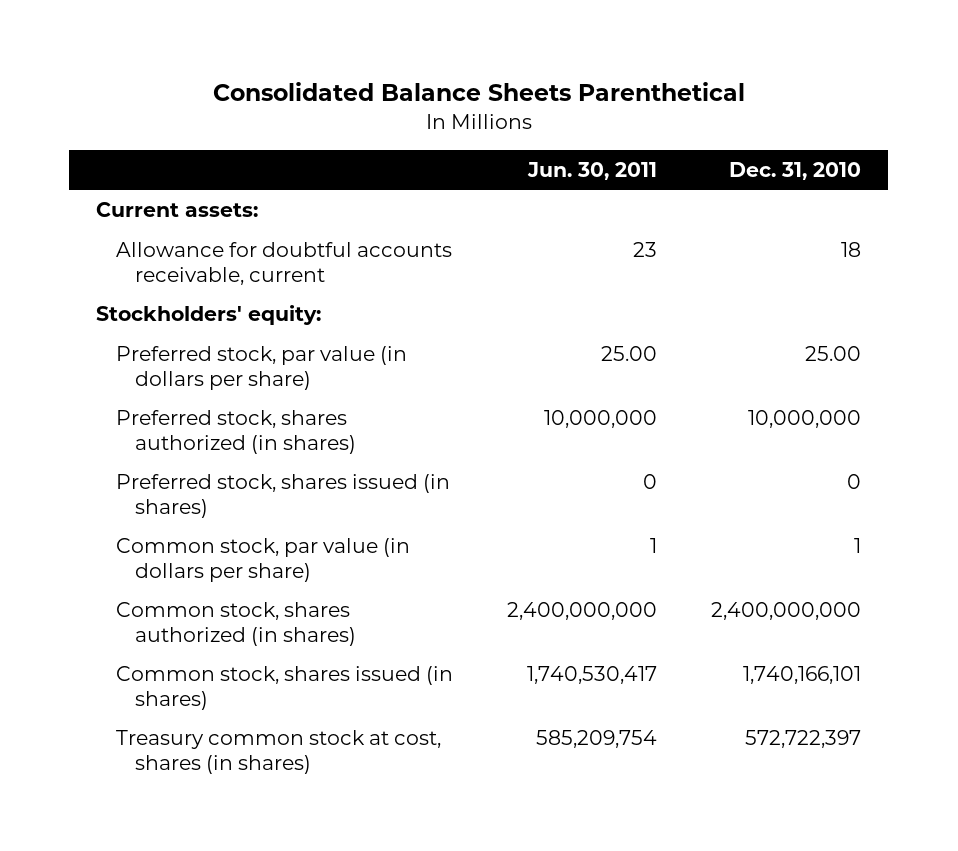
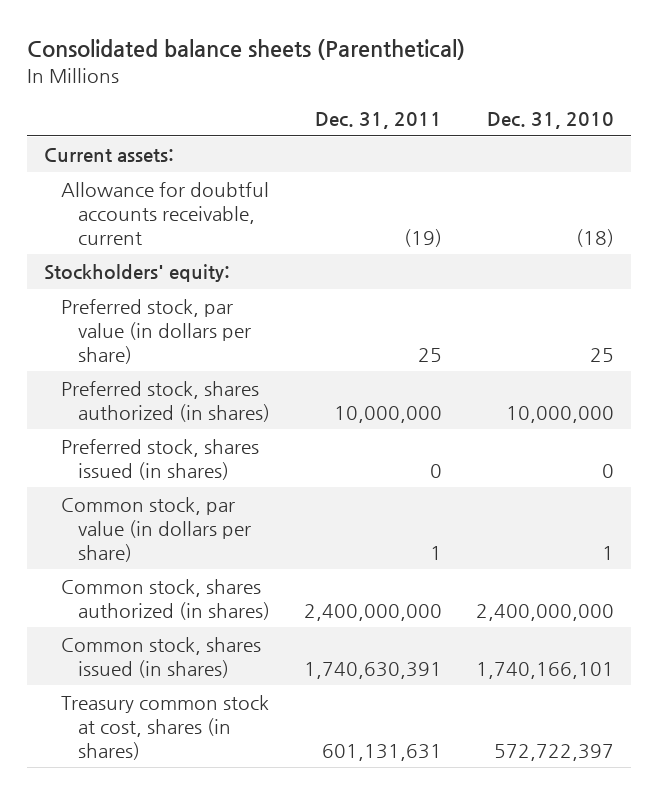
- Consolidated Balance Sheets Parenthetical
+ Consolidated balance sheets (Parenthetical)
- | Jun. 30, 2011 | Dec. 31, 2010
+ | Dec. 31, 2011 | Dec. 31, 2010
- Allowance for doubtful accounts receivable, current | 23 | 18
+ Allowance for doubtful accounts receivable, current | (19) | (18)
- Preferred stock, par value (in dollars per share) | 25.00 | 25.00
+ Preferred stock, par value (in dollars per share) | 25 | 25

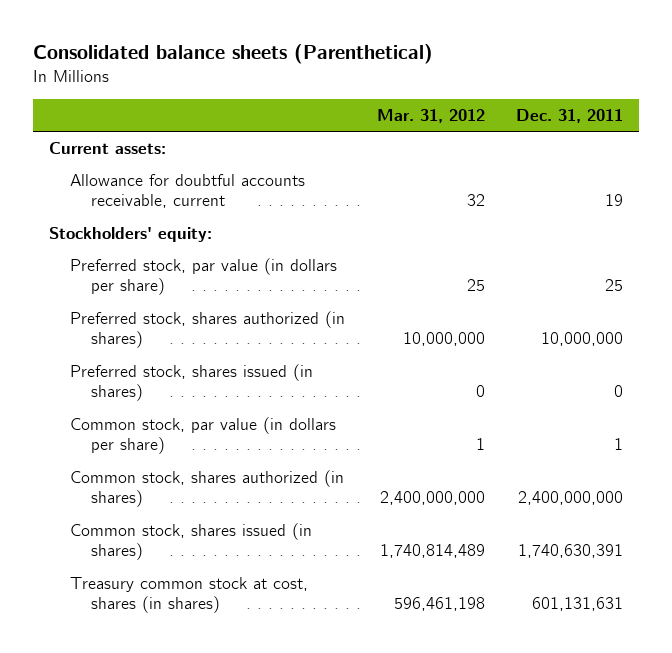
- | Dec. 31, 2011 | Dec. 31, 2010
+ | Mar. 31, 2012 | Dec. 31, 2011
- Allowance for doubtful accounts receivable, current | (19) | (18)
+ Allowance for doubtful accounts receivable, current | 32 | 19

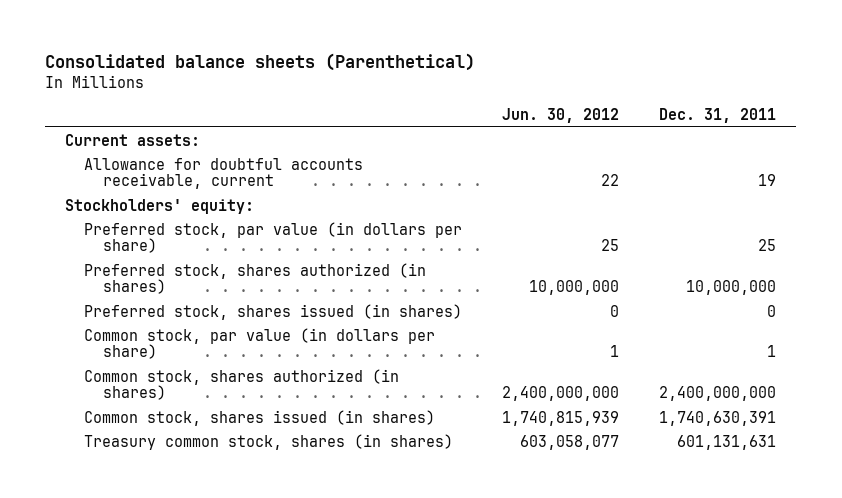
- | Mar. 31, 2012 | Dec. 31, 2011
+ | Jun. 30, 2012 | Dec. 31, 2011
- Treasury common stock at cost, shares (in shares) | 596,461,198 | 601,131,631
+ Treasury common stock, shares (in shares) | 603,058,077 | 601,131,631

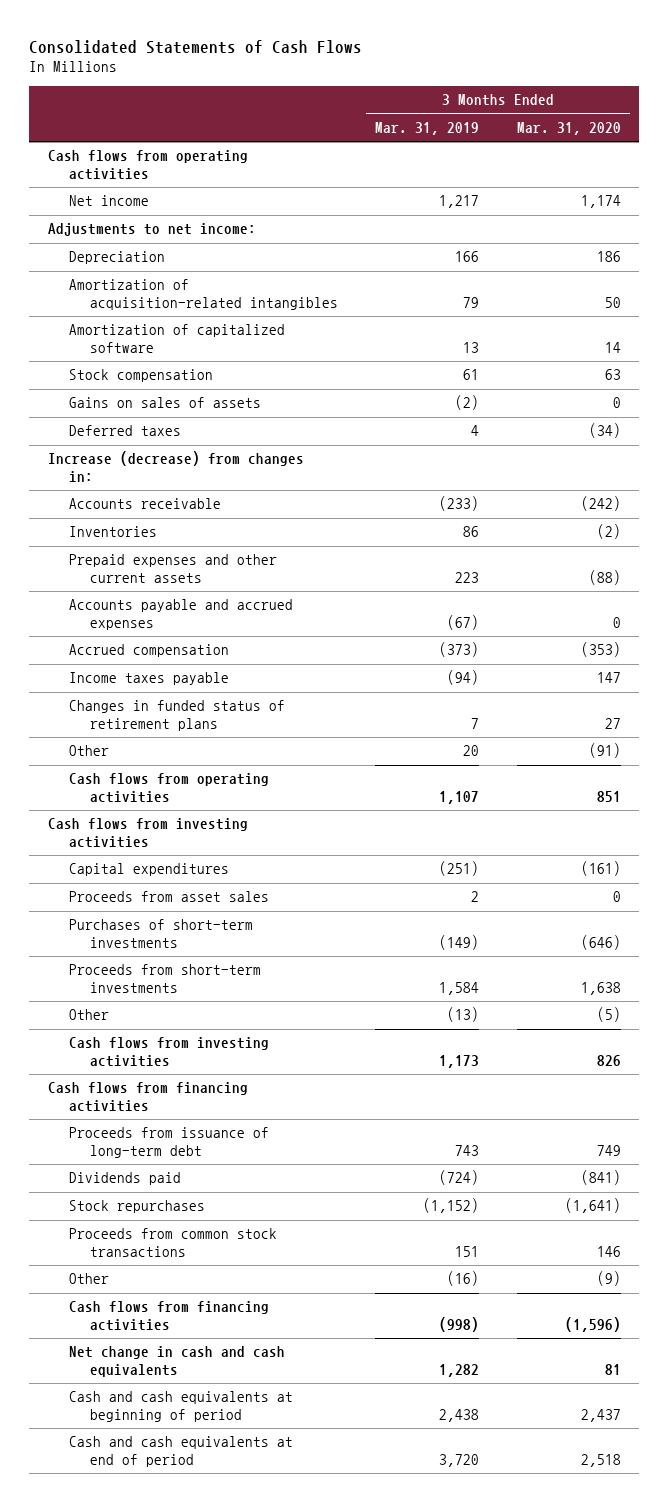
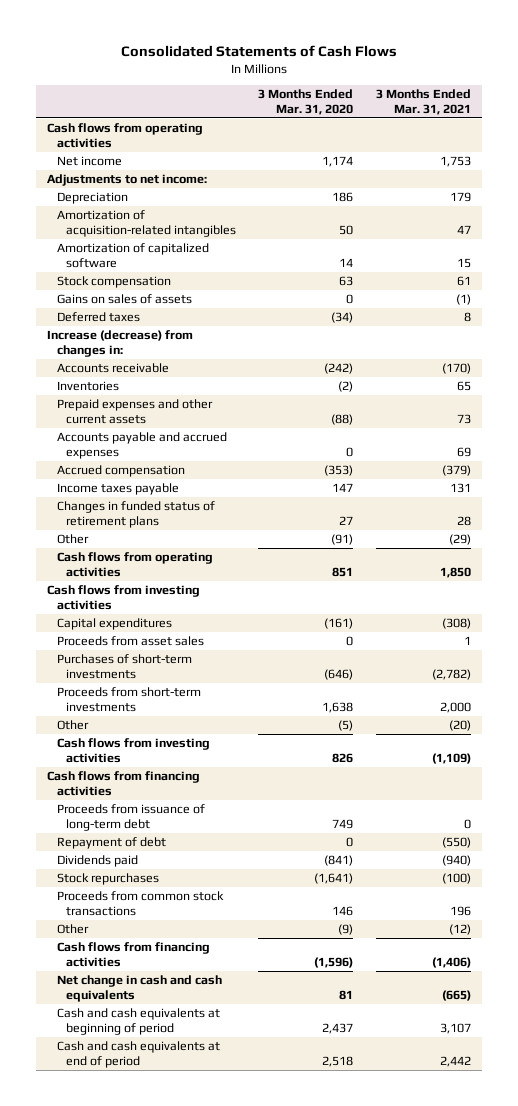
- | 3 Months Ended Mar. 31, 2019 | 3 Months Ended Mar. 31, 2020
+ | 3 Months Ended Mar. 31, 2020 | 3 Months Ended Mar. 31, 2021
+ Repayment of debt | 0 | (550)

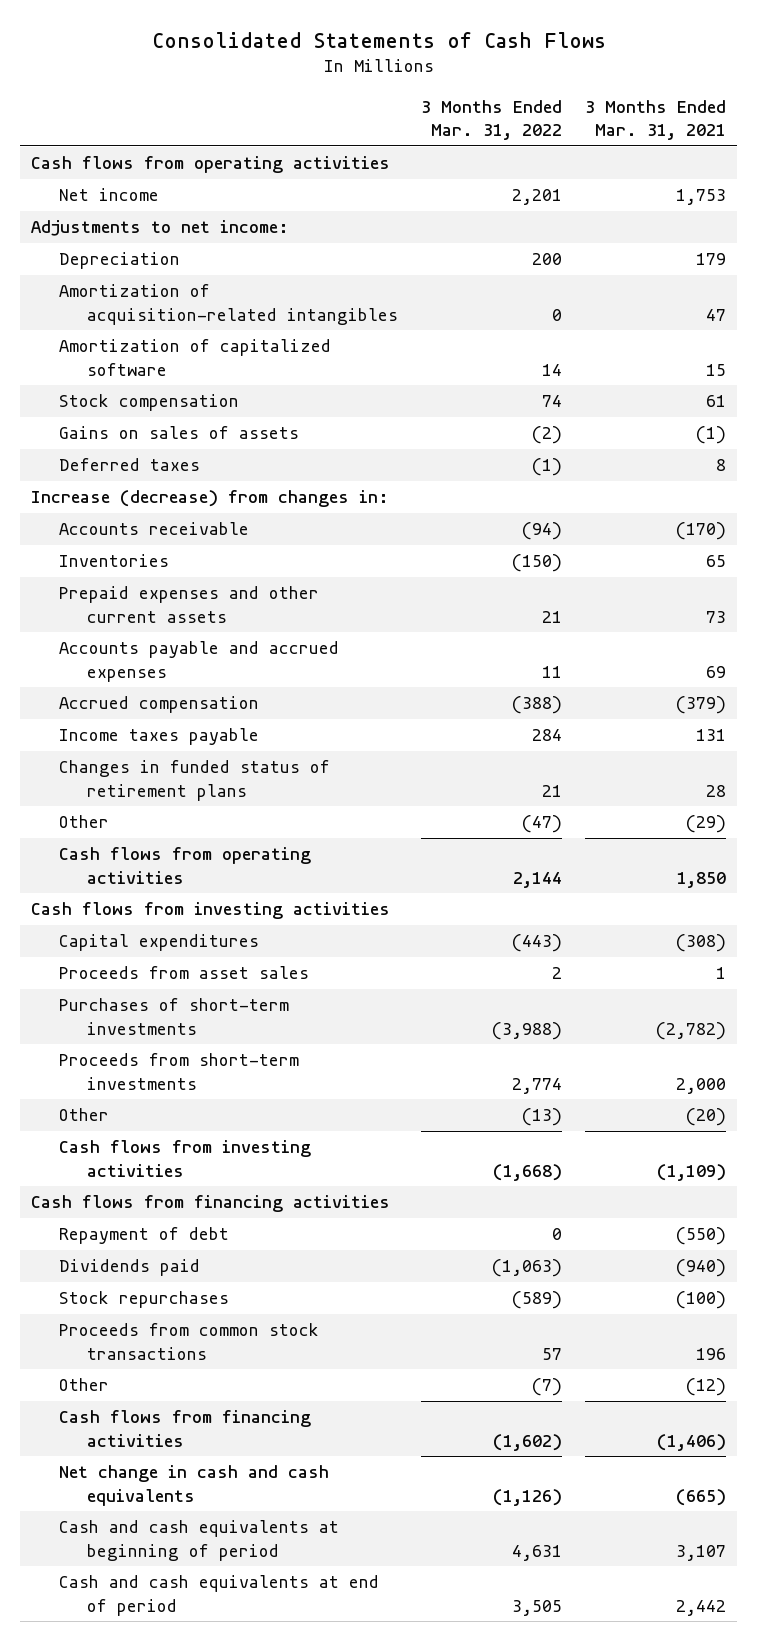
- | 3 Months Ended Mar. 31, 2020 | 3 Months Ended Mar. 31, 2021
+ | 3 Months Ended Mar. 31, 2022 | 3 Months Ended Mar. 31, 2021
- Proceeds from issuance of long-term debt | 749 | 0

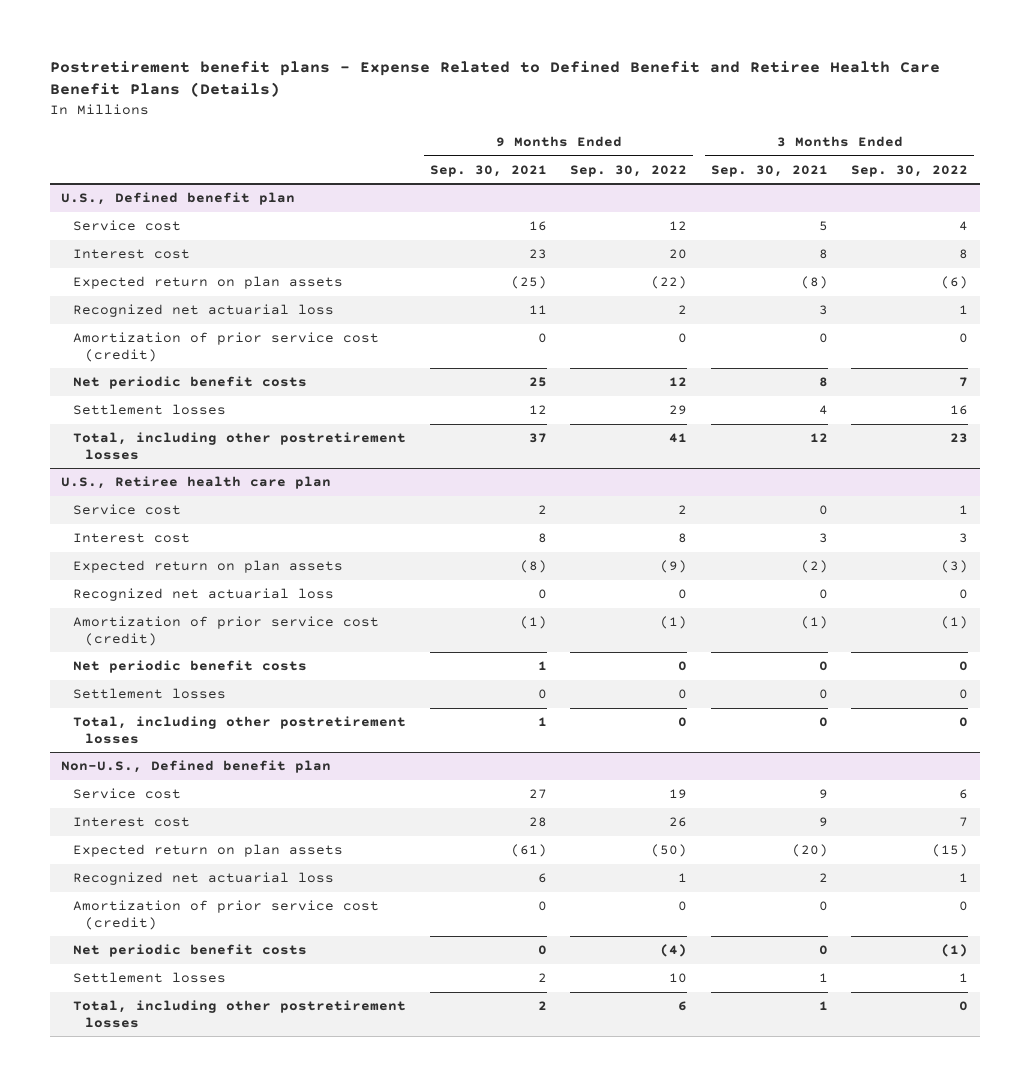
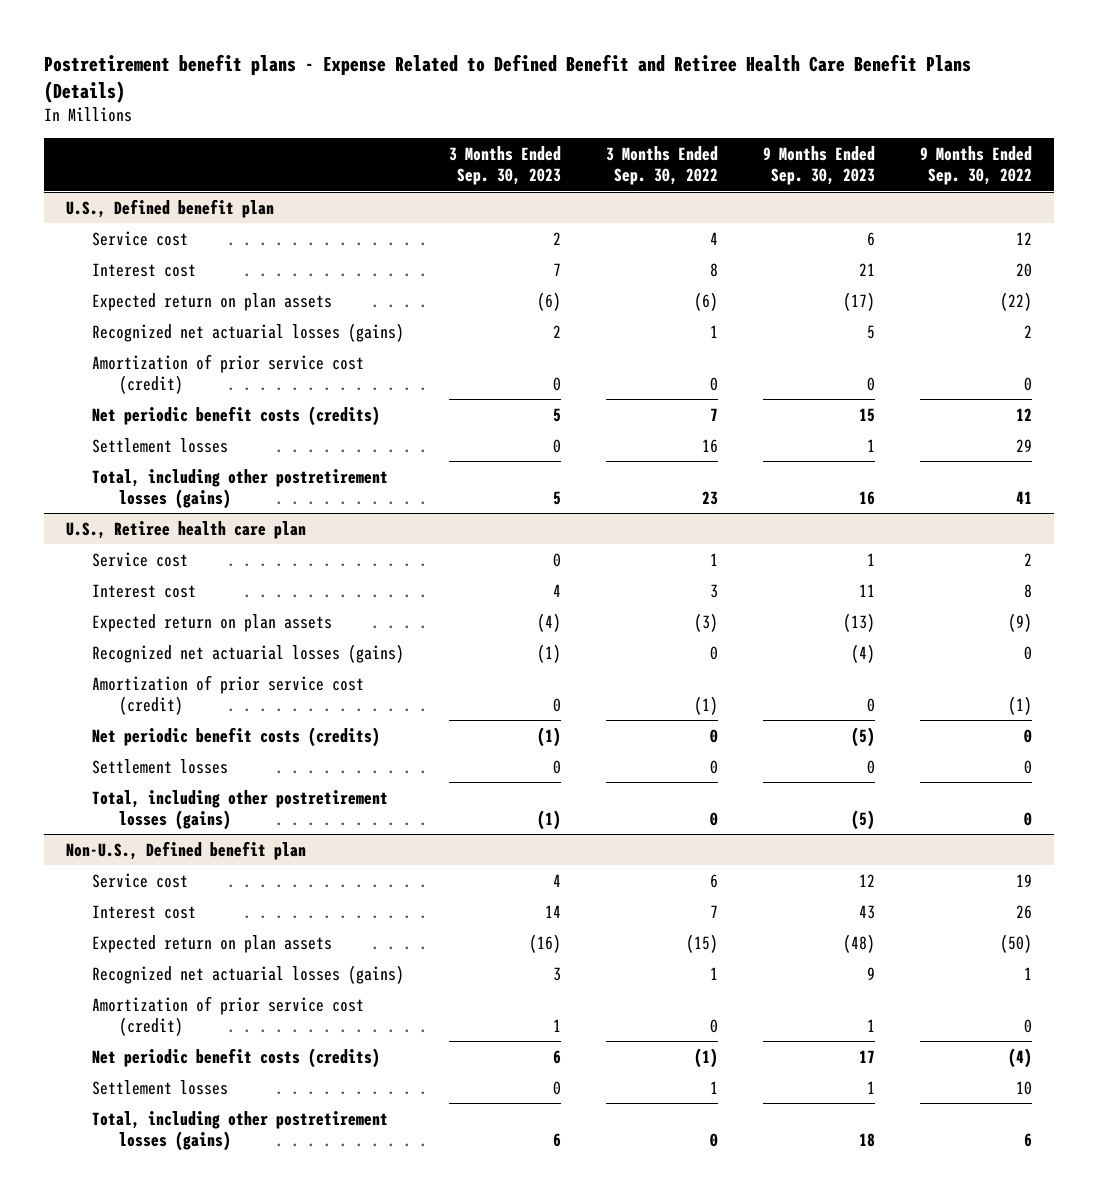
- | 9 Months Ended Sep. 30, 2021 | 9 Months Ended Sep. 30, 2022 | 3 Months Ended Sep. 30, 2021 | 3 Months Ended Sep. 30, 2022
+ | 3 Months Ended Sep. 30, 2023 | 3 Months Ended Sep. 30, 2022 | 9 Months Ended Sep. 30, 2023 | 9 Months Ended Sep. 30, 2022
@ U.S., Defined benefit plan
- Recognized net actuarial loss | 11 | 2 | 3 | 1
+ Recognized net actuarial losses (gains) | 2 | 1 | 5 | 2
- Net periodic benefit costs | 25 | 12 | 8 | 7
+ Net periodic benefit costs (credits) | 5 | 7 | 15 | 12
- Total, including other postretirement losses | 37 | 41 | 12 | 23
+ Total, including other postretirement losses (gains) | 5 | 23 | 16 | 41
@ U.S., Retiree health care plan
- Recognized net actuarial loss | 0 | 0 | 0 | 0
+ Recognized net actuarial losses (gains) | (1) | 0 | (4) | 0
- Net periodic benefit costs | 1 | 0 | 0 | 0
+ Net periodic benefit costs (credits) | (1) | 0 | (5) | 0
- Total, including other postretirement losses | 1 | 0 | 0 | 0
+ Total, including other postretirement losses (gains) | (1) | 0 | (5) | 0
@ Non-U.S., Defined benefit plan
- Recognized net actuarial loss | 6 | 1 | 2 | 1
+ Recognized net actuarial losses (gains) | 3 | 1 | 9 | 1
- Net periodic benefit costs | 0 | (4) | 0 | (1)
+ Net periodic benefit costs (credits) | 6 | (1) | 17 | (4)
- Total, including other postretirement losses | 2 | 6 | 1 | 0
+ Total, including other postretirement losses (gains) | 6 | 0 | 18 | 6

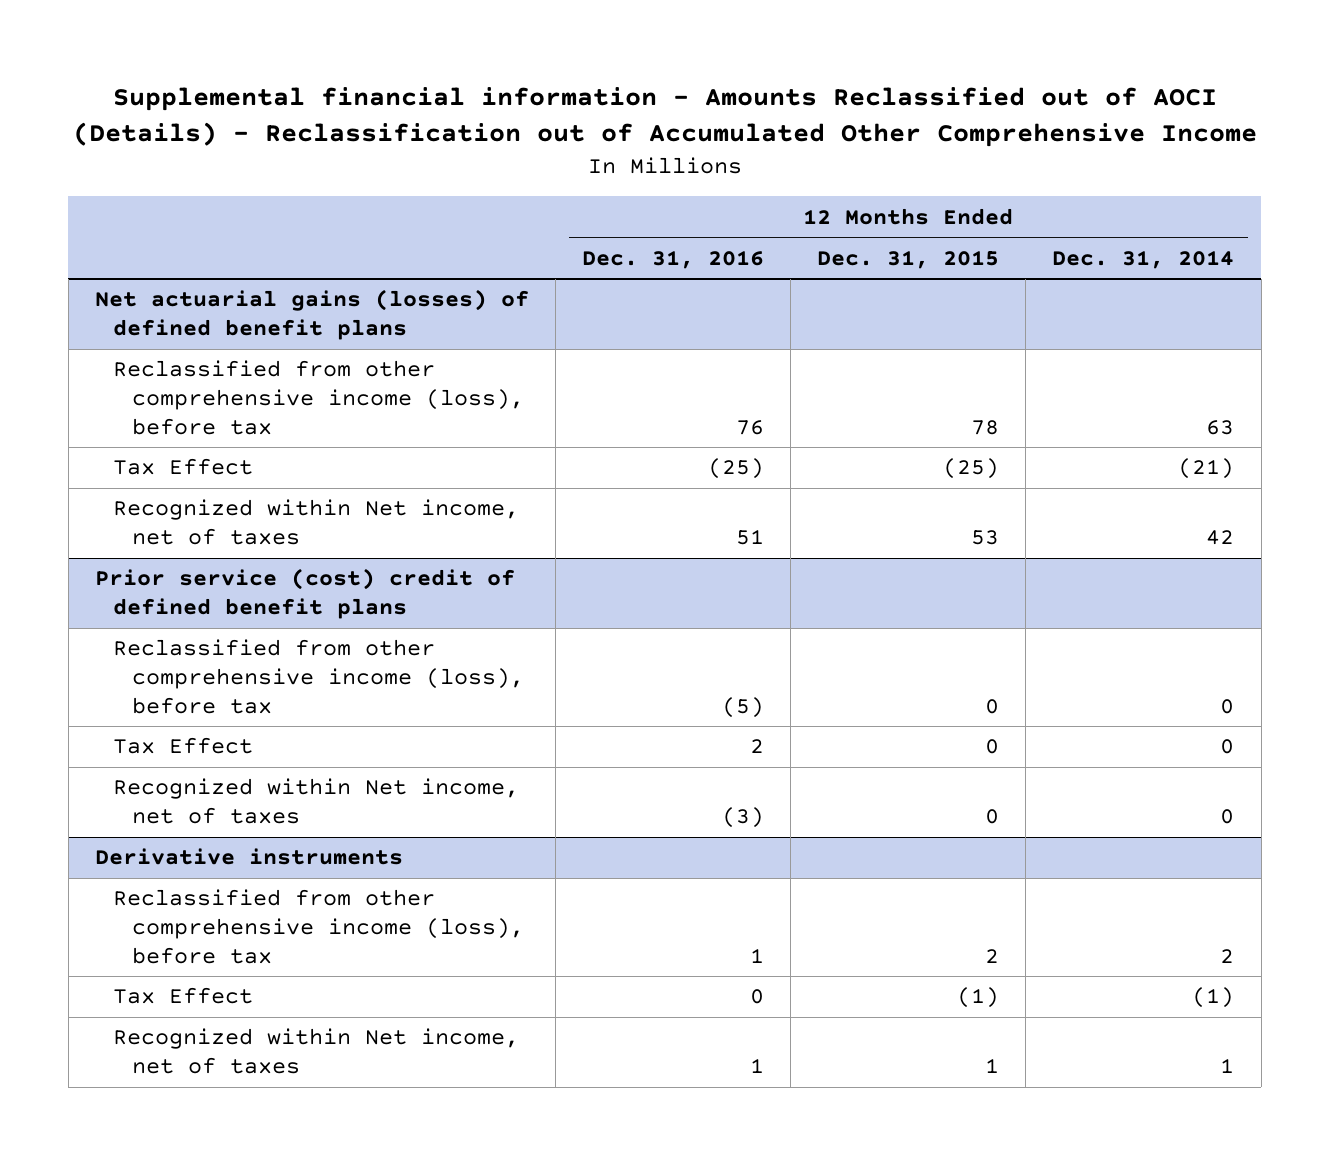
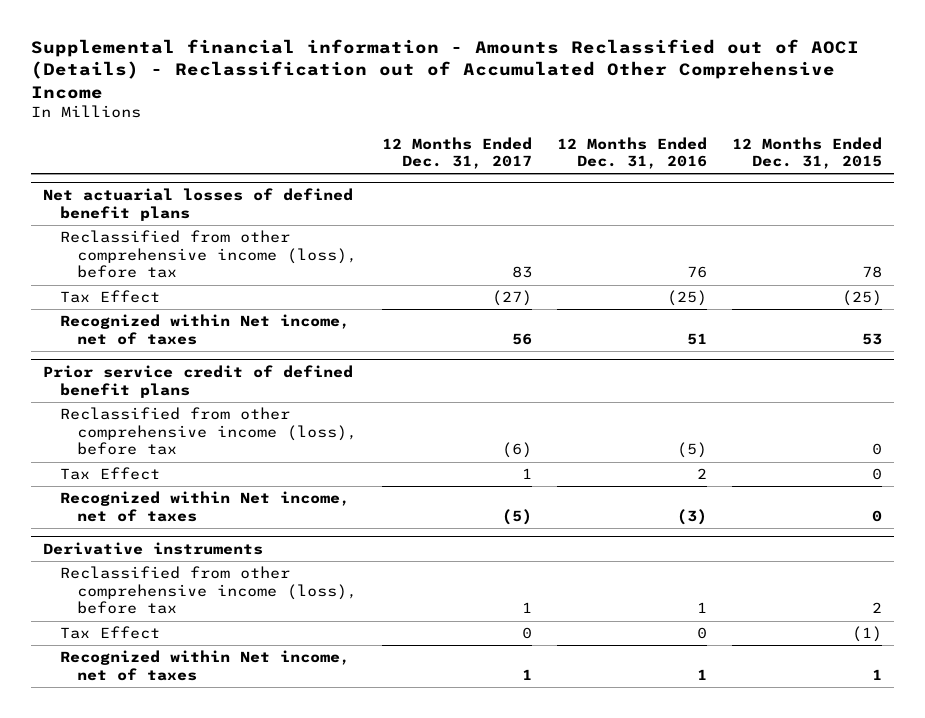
- | 12 Months Ended Dec. 31, 2016 | 12 Months Ended Dec. 31, 2015 | 12 Months Ended Dec. 31, 2014
+ | 12 Months Ended Dec. 31, 2017 | 12 Months Ended Dec. 31, 2016 | 12 Months Ended Dec. 31, 2015
- Net actuarial gains (losses) of defined benefit plans
+ Net actuarial losses of defined benefit plans
- Prior service (cost) credit of defined benefit plans
+ Prior service credit of defined benefit plans

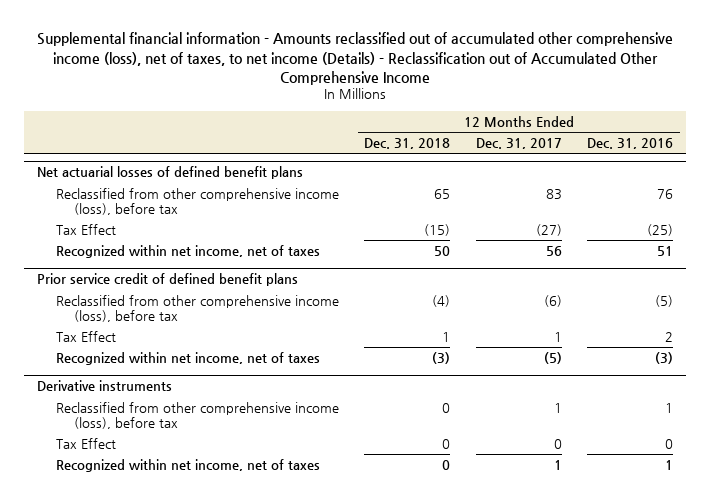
- Supplemental financial information - Amounts Reclassified out of AOCI (Details) - Reclassification out of Accumulated Other Comprehensive Income
+ Supplemental financial information - Amounts reclassified out of accumulated other comprehensive income (loss), net of taxes, to net income (Details) - Reclassification out of Accumulated Other Comprehensive Income
- | 12 Months Ended Dec. 31, 2017 | 12 Months Ended Dec. 31, 2016 | 12 Months Ended Dec. 31, 2015
+ | 12 Months Ended Dec. 31, 2018 | 12 Months Ended Dec. 31, 2017 | 12 Months Ended Dec. 31, 2016
@ Net actuarial losses of defined benefit plans
- Recognized within Net income, net of taxes | 56 | 51 | 53
+ Recognized within net income, net of taxes | 50 | 56 | 51
@ Prior service credit of defined benefit plans
- Recognized within Net income, net of taxes | (5) | (3) | 0
+ Recognized within net income, net of taxes | (3) | (5) | (3)
@ Derivative instruments
- Recognized within Net income, net of taxes | 1 | 1 | 1
+ Recognized within net income, net of taxes | 0 | 1 | 1

